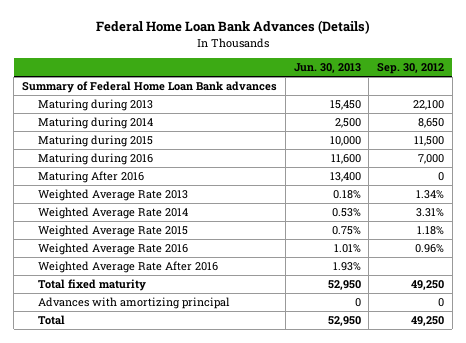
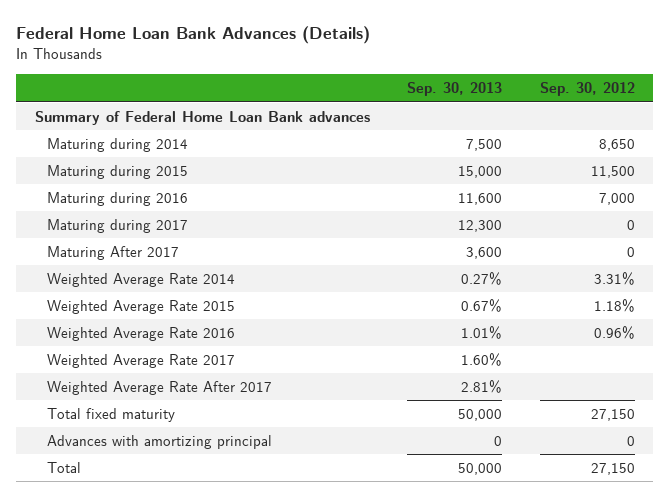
- | Jun. 30, 2013 | Sep. 30, 2012
+ | Sep. 30, 2013 | Sep. 30, 2012
- Maturing during 2013 | 15,450 | 22,100
- Maturing After 2016 | 13,400 | 0
- Weighted Average Rate 2013 | 0.18% | 1.34%
+ Maturing during 2017 | 12,300 | 0
+ Maturing After 2017 | 3,600 | 0
- Weighted Average Rate After 2016 | 1.93% |
- Total fixed maturity | 52,950 | 49,250
+ Weighted Average Rate 2017 | 1.60% |
+ Weighted Average Rate After 2017 | 2.81% |
+ Total fixed maturity | 50,000 | 27,150
- Total | 52,950 | 49,250
+ Total | 50,000 | 27,150

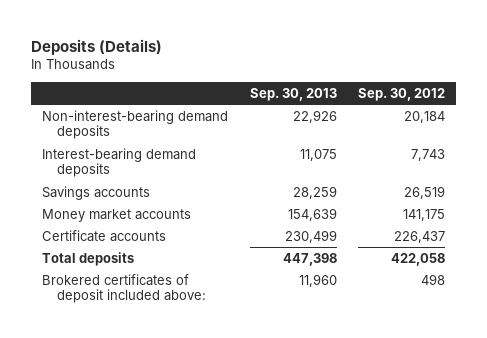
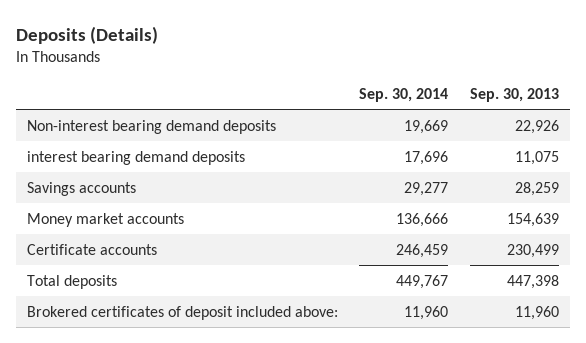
- | Sep. 30, 2013 | Sep. 30, 2012
+ | Sep. 30, 2014 | Sep. 30, 2013
- Non-interest-bearing demand deposits | 22,926 | 20,184
- Interest-bearing demand deposits | 11,075 | 7,743
+ Non-interest bearing demand deposits | 19,669 | 22,926
+ interest bearing demand deposits | 17,696 | 11,075

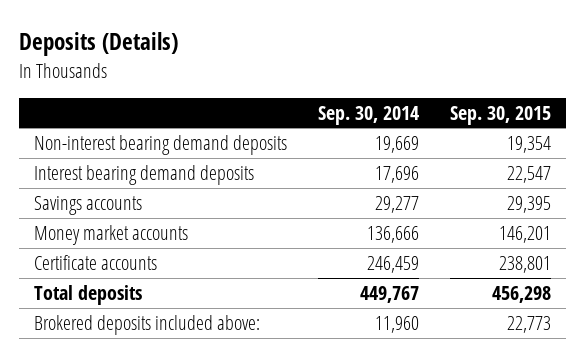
- | Sep. 30, 2014 | Sep. 30, 2013
+ | Sep. 30, 2014 | Sep. 30, 2015
- interest bearing demand deposits | 17,696 | 11,075
+ Interest bearing demand deposits | 17,696 | 22,547
- Brokered certificates of deposit included above: | 11,960 | 11,960
+ Brokered deposits included above: | 11,960 | 22,773

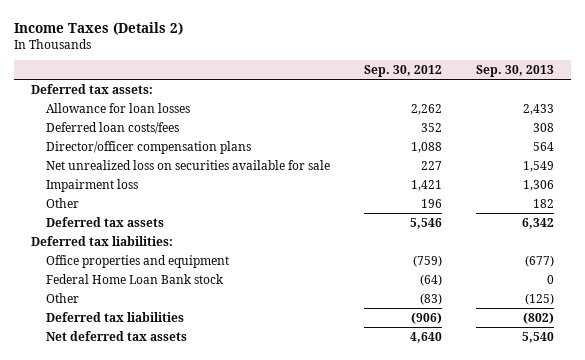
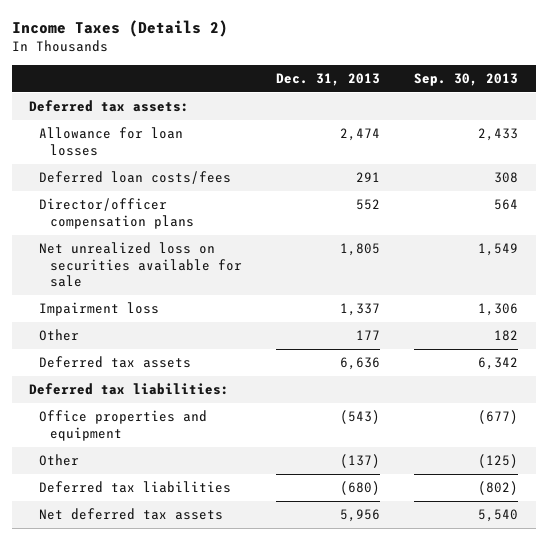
- | Sep. 30, 2012 | Sep. 30, 2013
+ | Dec. 31, 2013 | Sep. 30, 2013
- Federal Home Loan Bank stock | (64) | 0

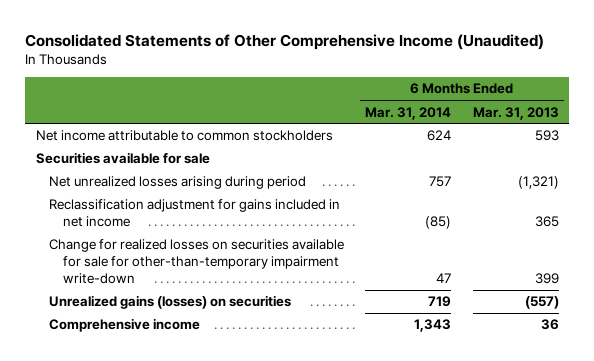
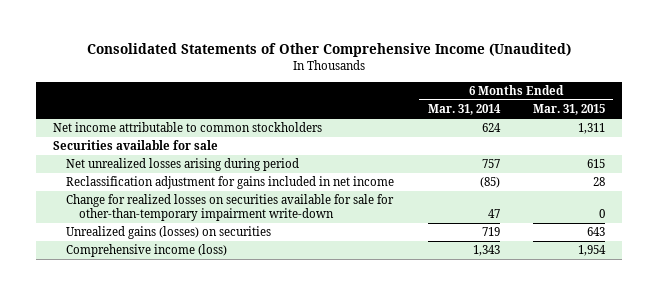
- | 6 Months Ended Mar. 31, 2014 | 6 Months Ended Mar. 31, 2013
+ | 6 Months Ended Mar. 31, 2014 | 6 Months Ended Mar. 31, 2015
- Comprehensive income | 1,343 | 36
+ Comprehensive income (loss) | 1,343 | 1,954

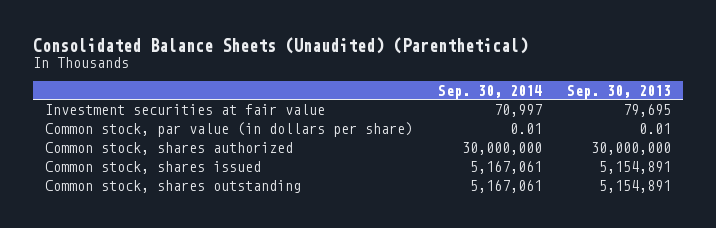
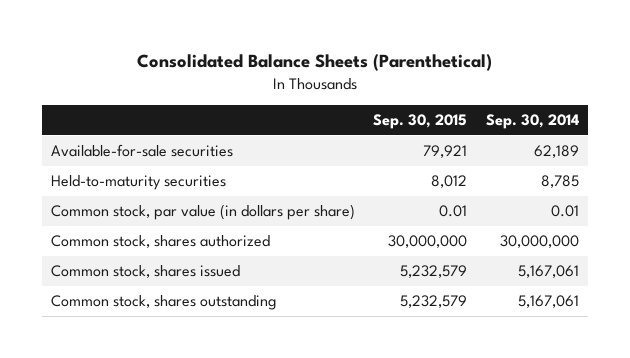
- Consolidated Balance Sheets (Unaudited) (Parenthetical)
+ Consolidated Balance Sheets (Parenthetical)
- | Sep. 30, 2014 | Sep. 30, 2013
+ | Sep. 30, 2015 | Sep. 30, 2014
- Investment securities at fair value | 70,997 | 79,695
+ Available-for-sale securities | 79,921 | 62,189
+ Held-to-maturity securities | 8,012 | 8,785

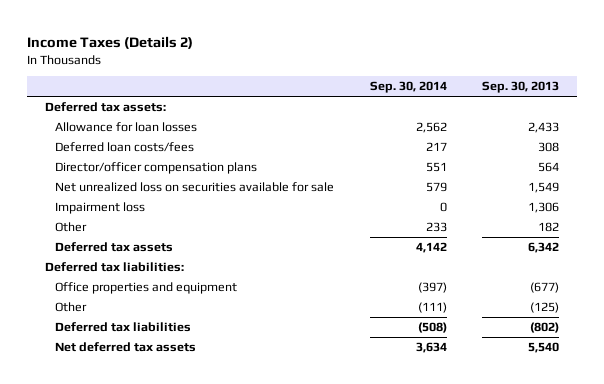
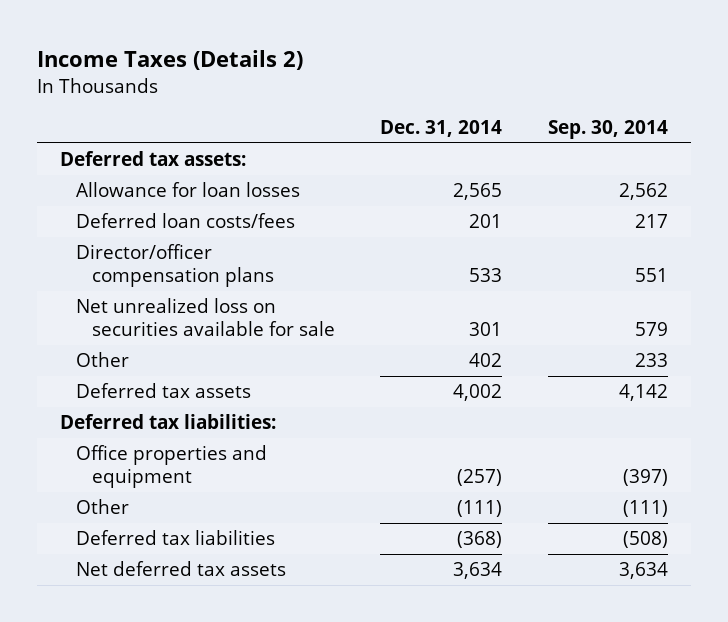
- | Sep. 30, 2014 | Sep. 30, 2013
+ | Dec. 31, 2014 | Sep. 30, 2014
- Impairment loss | 0 | 1,306

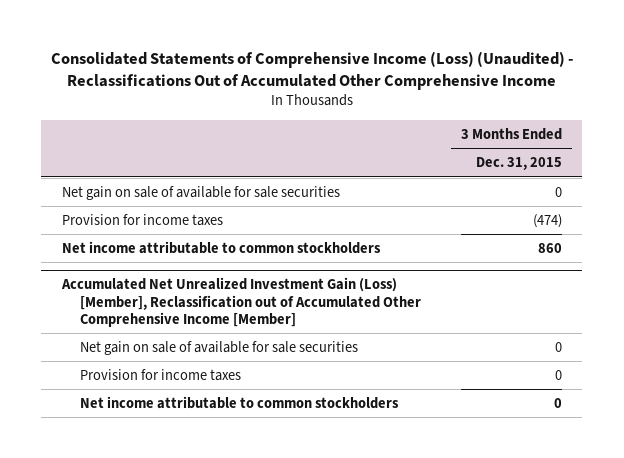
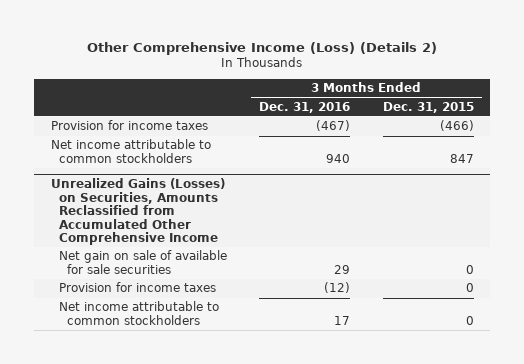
- Consolidated Statements of Comprehensive Income (Loss) (Unaudited) - Reclassifications Out of Accumulated Other Comprehensive Income
+ Other Comprehensive Income (Loss) (Details 2)
- | 3 Months Ended Dec. 31, 2015
+ | 3 Months Ended Dec. 31, 2016 | 3 Months Ended Dec. 31, 2015
- Net gain on sale of available for sale securities | 0
- Provision for income taxes | (474)
- Net income attributable to common stockholders | 860
- Accumulated Net Unrealized Investment Gain (Loss) [Member], Reclassification out of Accumulated Other Comprehensive Income [Member]
+ Provision for income taxes | (467) | (466)
+ Net income attributable to common stockholders | 940 | 847
+ Unrealized Gains (Losses) on Securities, Amounts Reclassified from Accumulated Other Comprehensive Income

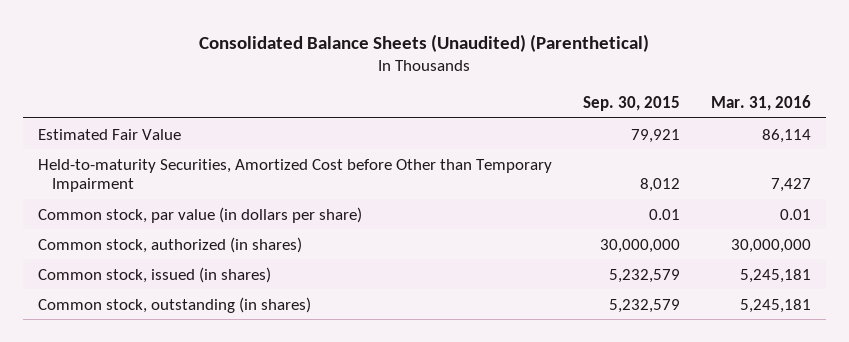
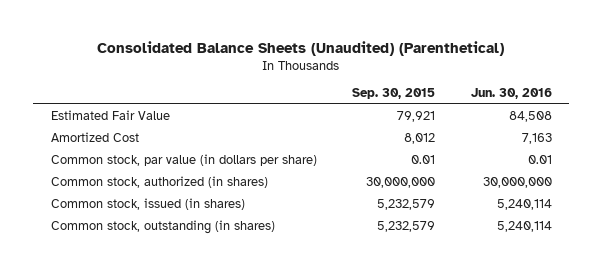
- | Sep. 30, 2015 | Mar. 31, 2016
+ | Sep. 30, 2015 | Jun. 30, 2016
- Held-to-maturity Securities, Amortized Cost before Other than Temporary Impairment | 8,012 | 7,427
+ Amortized Cost | 8,012 | 7,163

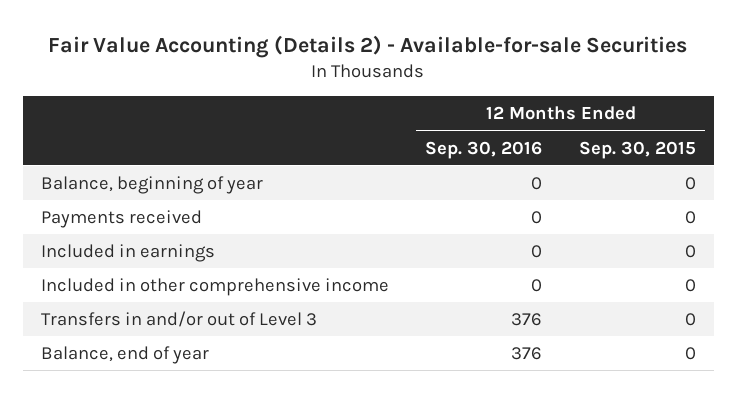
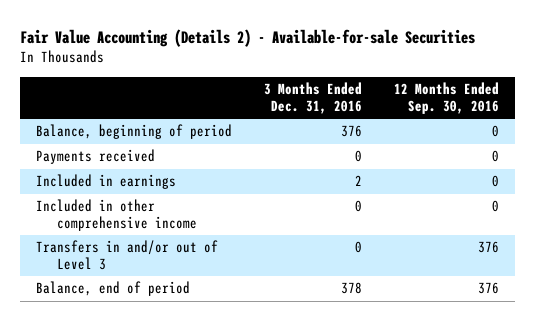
- | 12 Months Ended Sep. 30, 2016 | 12 Months Ended Sep. 30, 2015
+ | 3 Months Ended Dec. 31, 2016 | 12 Months Ended Sep. 30, 2016
- Balance, beginning of year | 0 | 0
+ Balance, beginning of period | 376 | 0
- Balance, end of year | 376 | 0
+ Balance, end of period | 378 | 376

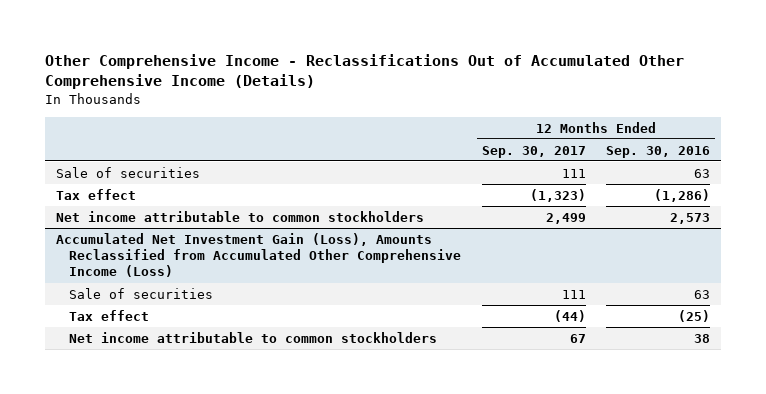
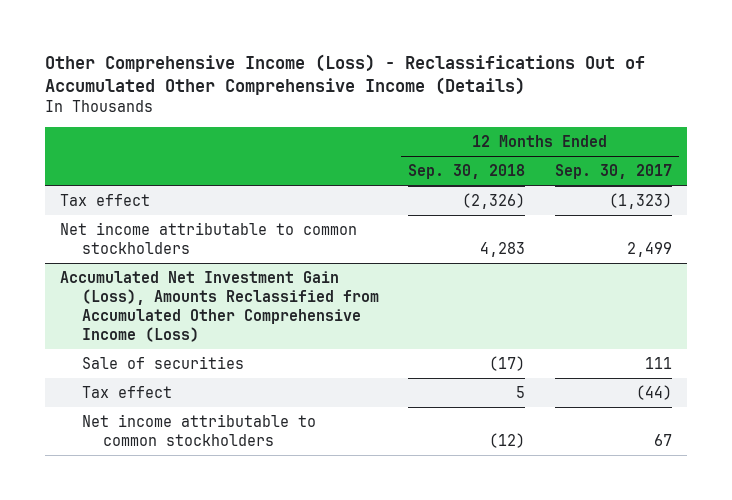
- Other Comprehensive Income - Reclassifications Out of Accumulated Other Comprehensive Income (Details)
+ Other Comprehensive Income (Loss) - Reclassifications Out of Accumulated Other Comprehensive Income (Details)
- | 12 Months Ended Sep. 30, 2017 | 12 Months Ended Sep. 30, 2016
+ | 12 Months Ended Sep. 30, 2018 | 12 Months Ended Sep. 30, 2017
- Sale of securities | 111 | 63

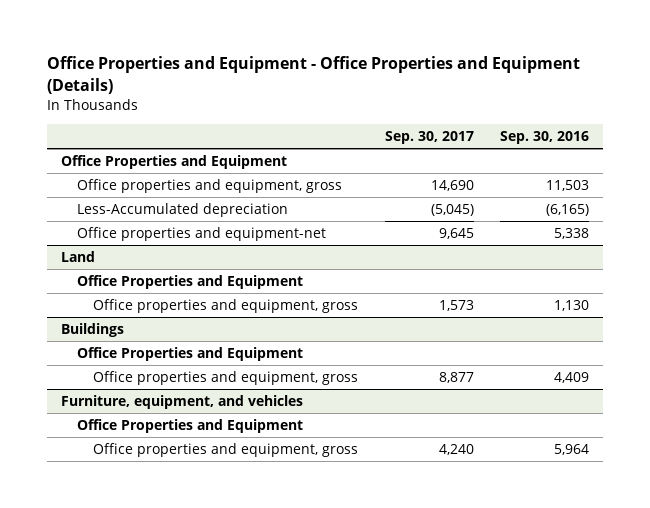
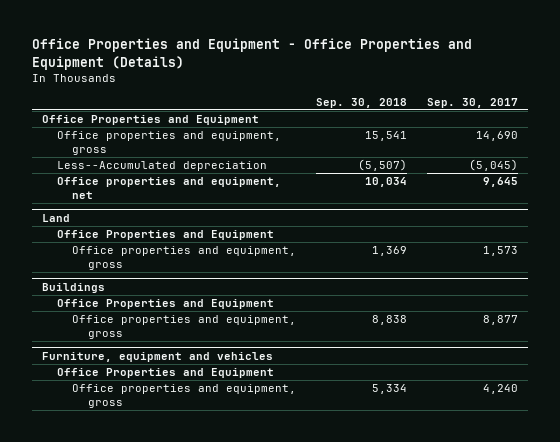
- | Sep. 30, 2017 | Sep. 30, 2016
+ | Sep. 30, 2018 | Sep. 30, 2017
- Less-Accumulated depreciation | (5,045) | (6,165)
- Office properties and equipment-net | 9,645 | 5,338
+ Less--Accumulated depreciation | (5,507) | (5,045)
+ Office properties and equipment, net | 10,034 | 9,645
- Furniture, equipment, and vehicles
+ Furniture, equipment and vehicles

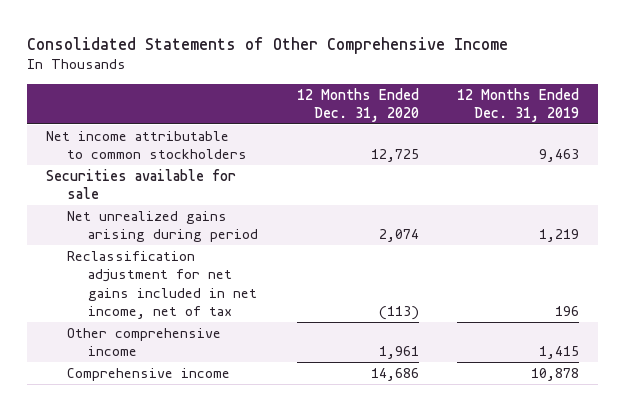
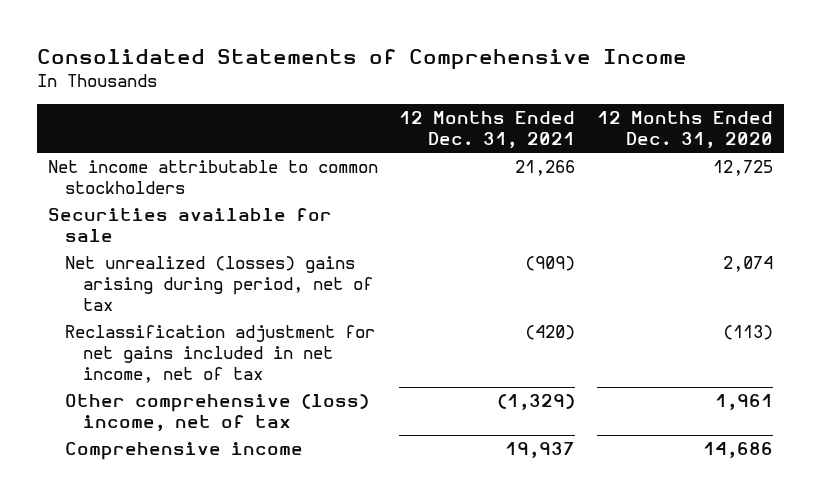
- Consolidated Statements of Other Comprehensive Income
+ Consolidated Statements of Comprehensive Income
- | 12 Months Ended Dec. 31, 2020 | 12 Months Ended Dec. 31, 2019
+ | 12 Months Ended Dec. 31, 2021 | 12 Months Ended Dec. 31, 2020
- Net unrealized gains arising during period | 2,074 | 1,219
+ Net unrealized (losses) gains arising during period, net of tax | (909) | 2,074
- Other comprehensive income | 1,961 | 1,415
+ Other comprehensive (loss) income, net of tax | (1,329) | 1,961

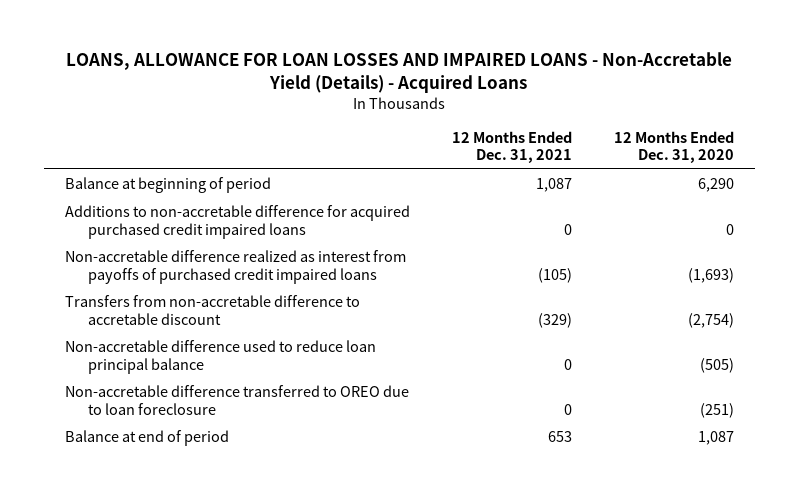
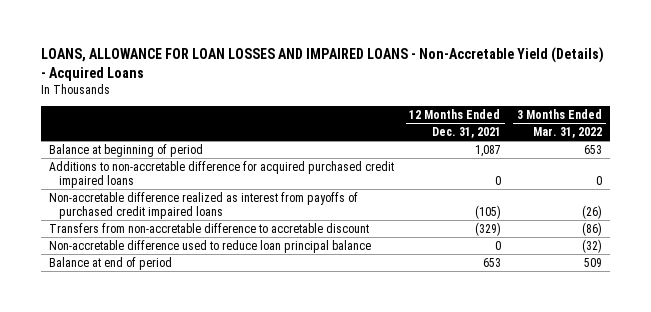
- | 12 Months Ended Dec. 31, 2021 | 12 Months Ended Dec. 31, 2020
+ | 12 Months Ended Dec. 31, 2021 | 3 Months Ended Mar. 31, 2022
- Non-accretable difference transferred to OREO due to loan foreclosure | 0 | (251)

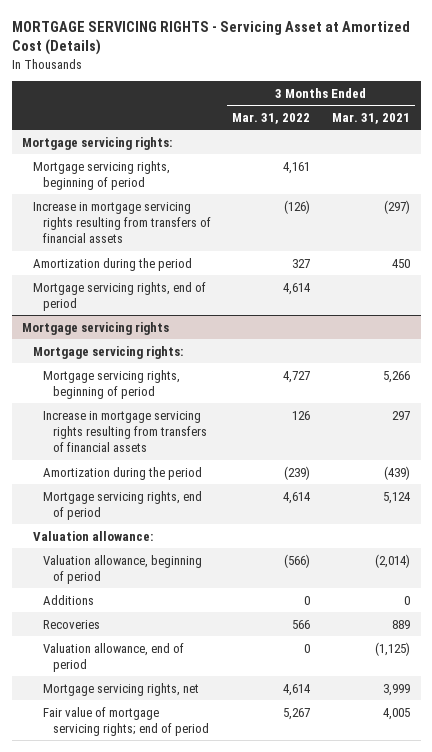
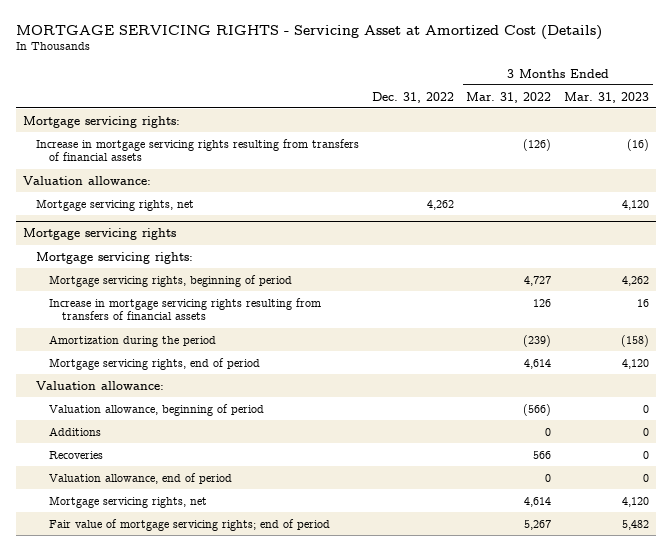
- | 3 Months Ended Mar. 31, 2022 | 3 Months Ended Mar. 31, 2021
+ | Dec. 31, 2022 | 3 Months Ended Mar. 31, 2022 | 3 Months Ended Mar. 31, 2023
- Mortgage servicing rights, beginning of period | 4,161 |
- Amortization during the period | 327 | 450
- Mortgage servicing rights, end of period | 4,614 |
+ Valuation allowance:
+ Mortgage servicing rights, net | 4,262 | | 4,120

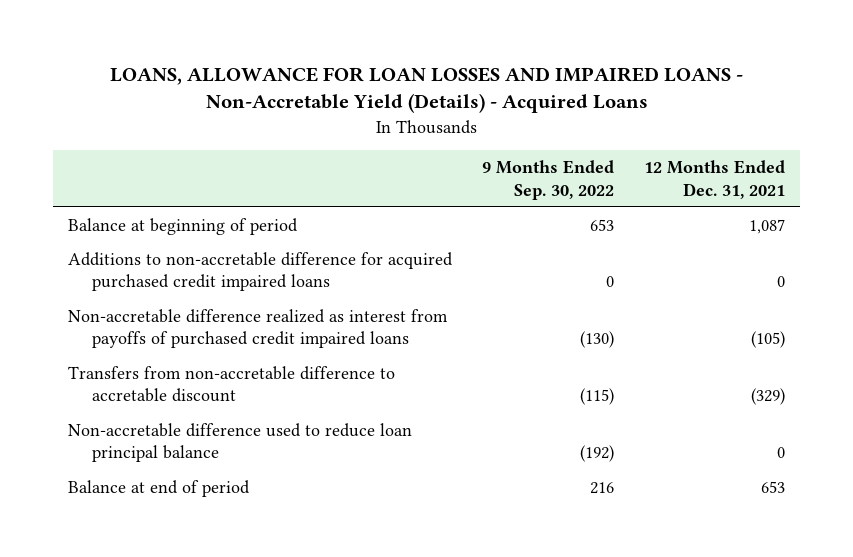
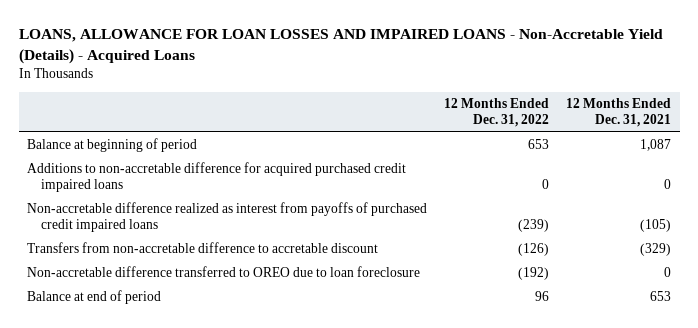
- | 9 Months Ended Sep. 30, 2022 | 12 Months Ended Dec. 31, 2021
+ | 12 Months Ended Dec. 31, 2022 | 12 Months Ended Dec. 31, 2021
- Non-accretable difference used to reduce loan principal balance | (192) | 0
+ Non-accretable difference transferred to OREO due to loan foreclosure | (192) | 0

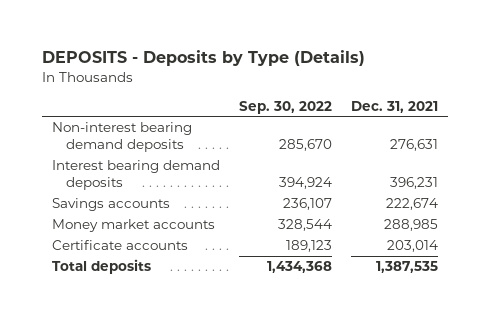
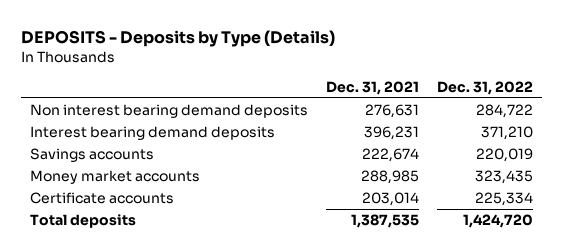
- | Sep. 30, 2022 | Dec. 31, 2021
+ | Dec. 31, 2021 | Dec. 31, 2022
- Non-interest bearing demand deposits | 285,670 | 276,631
+ Non interest bearing demand deposits | 276,631 | 284,722

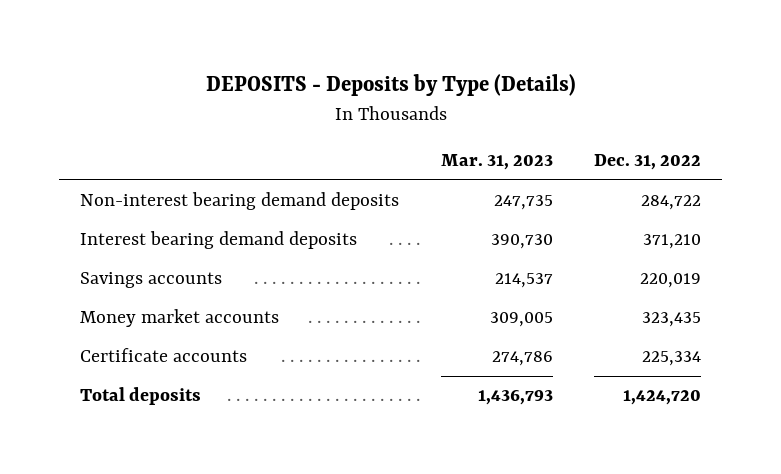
- | Dec. 31, 2021 | Dec. 31, 2022
+ | Mar. 31, 2023 | Dec. 31, 2022
- Non interest bearing demand deposits | 276,631 | 284,722
+ Non-interest bearing demand deposits | 247,735 | 284,722

